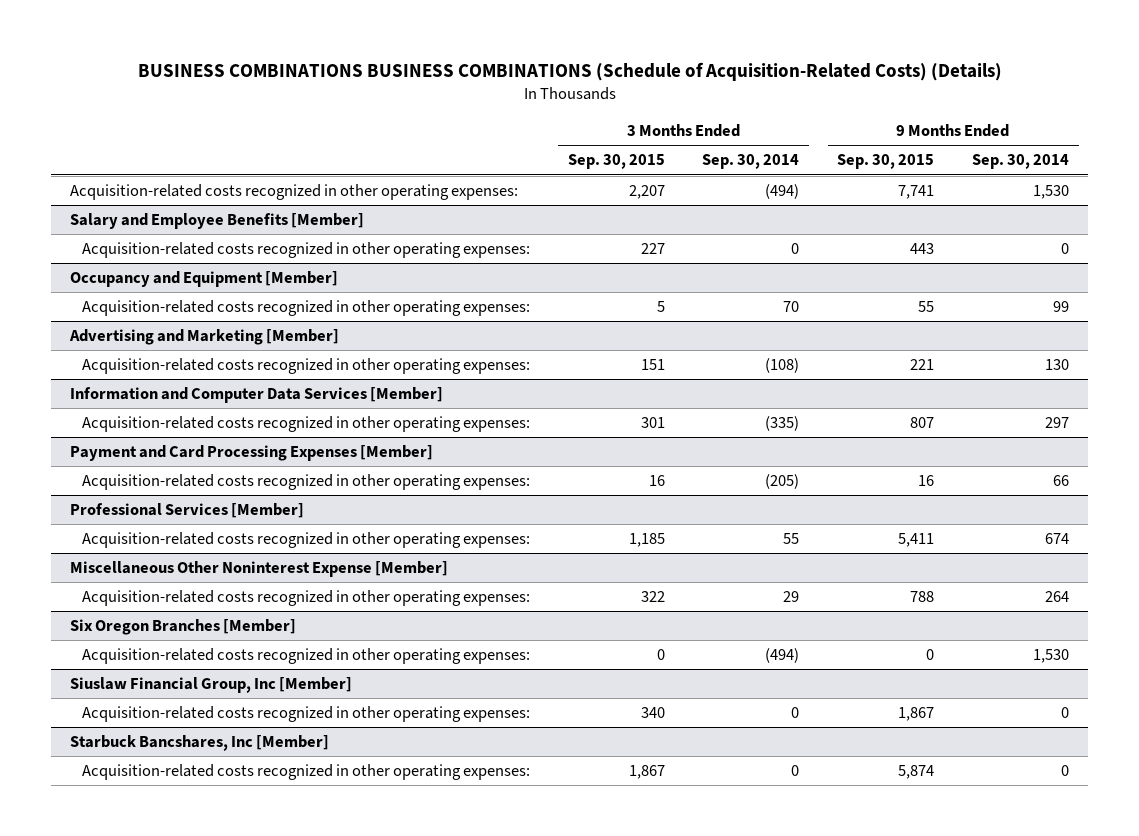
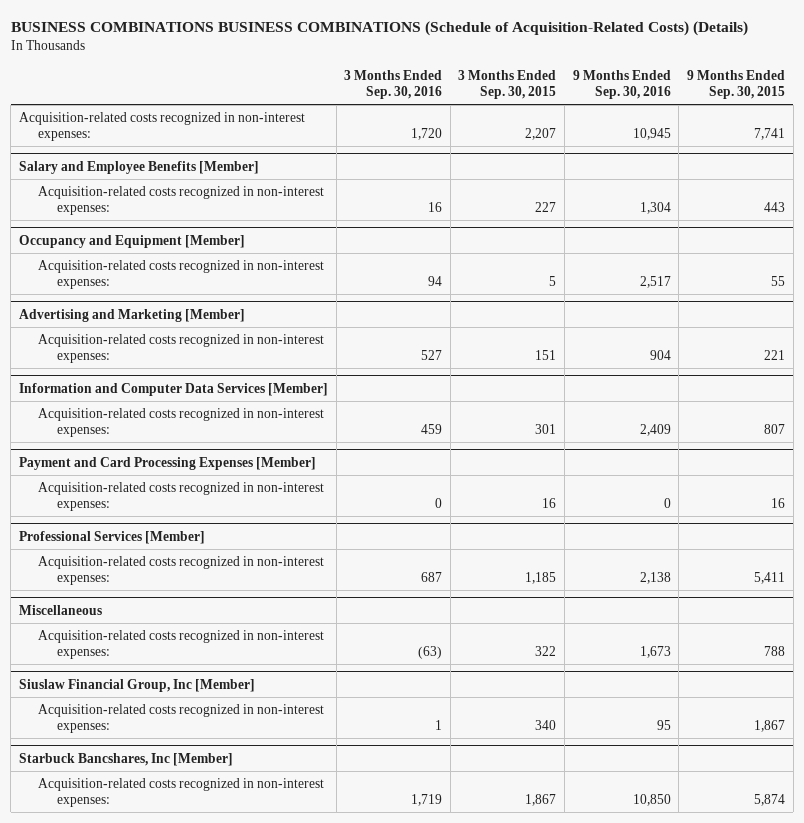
- | 3 Months Ended Sep. 30, 2015 | 3 Months Ended Sep. 30, 2014 | 9 Months Ended Sep. 30, 2015 | 9 Months Ended Sep. 30, 2014
+ | 3 Months Ended Sep. 30, 2016 | 3 Months Ended Sep. 30, 2015 | 9 Months Ended Sep. 30, 2016 | 9 Months Ended Sep. 30, 2015
- Acquisition-related costs recognized in other operating expenses: | 2,207 | (494) | 7,741 | 1,530
+ Acquisition-related costs recognized in non-interest expenses: | 1,720 | 2,207 | 10,945 | 7,741
@ Salary and Employee Benefits [Member]
- Acquisition-related costs recognized in other operating expenses: | 227 | 0 | 443 | 0
+ Acquisition-related costs recognized in non-interest expenses: | 16 | 227 | 1,304 | 443
@ Occupancy and Equipment [Member]
- Acquisition-related costs recognized in other operating expenses: | 5 | 70 | 55 | 99
+ Acquisition-related costs recognized in non-interest expenses: | 94 | 5 | 2,517 | 55
@ Advertising and Marketing [Member]
- Acquisition-related costs recognized in other operating expenses: | 151 | (108) | 221 | 130
+ Acquisition-related costs recognized in non-interest expenses: | 527 | 151 | 904 | 221
@ Information and Computer Data Services [Member]
- Acquisition-related costs recognized in other operating expenses: | 301 | (335) | 807 | 297
+ Acquisition-related costs recognized in non-interest expenses: | 459 | 301 | 2,409 | 807
@ Payment and Card Processing Expenses [Member]
- Acquisition-related costs recognized in other operating expenses: | 16 | (205) | 16 | 66
+ Acquisition-related costs recognized in non-interest expenses: | 0 | 16 | 0 | 16
@ Professional Services [Member]
- Acquisition-related costs recognized in other operating expenses: | 1,185 | 55 | 5,411 | 674
- Miscellaneous Other Noninterest Expense [Member]
- Acquisition-related costs recognized in other operating expenses: | 322 | 29 | 788 | 264
- Six Oregon Branches [Member]
- Acquisition-related costs recognized in other operating expenses: | 0 | (494) | 0 | 1,530
@ Professional Services [Member]
+ Acquisition-related costs recognized in non-interest expenses: | 687 | 1,185 | 2,138 | 5,411
+ Miscellaneous
+ Acquisition-related costs recognized in non-interest expenses: | (63) | 322 | 1,673 | 788
@ Siuslaw Financial Group, Inc [Member]
- Acquisition-related costs recognized in other operating expenses: | 340 | 0 | 1,867 | 0
+ Acquisition-related costs recognized in non-interest expenses: | 1 | 340 | 95 | 1,867
@ Starbuck Bancshares, Inc [Member]
- Acquisition-related costs recognized in other operating expenses: | 1,867 | 0 | 5,874 | 0
+ Acquisition-related costs recognized in non-interest expenses: | 1,719 | 1,867 | 10,850 | 5,874

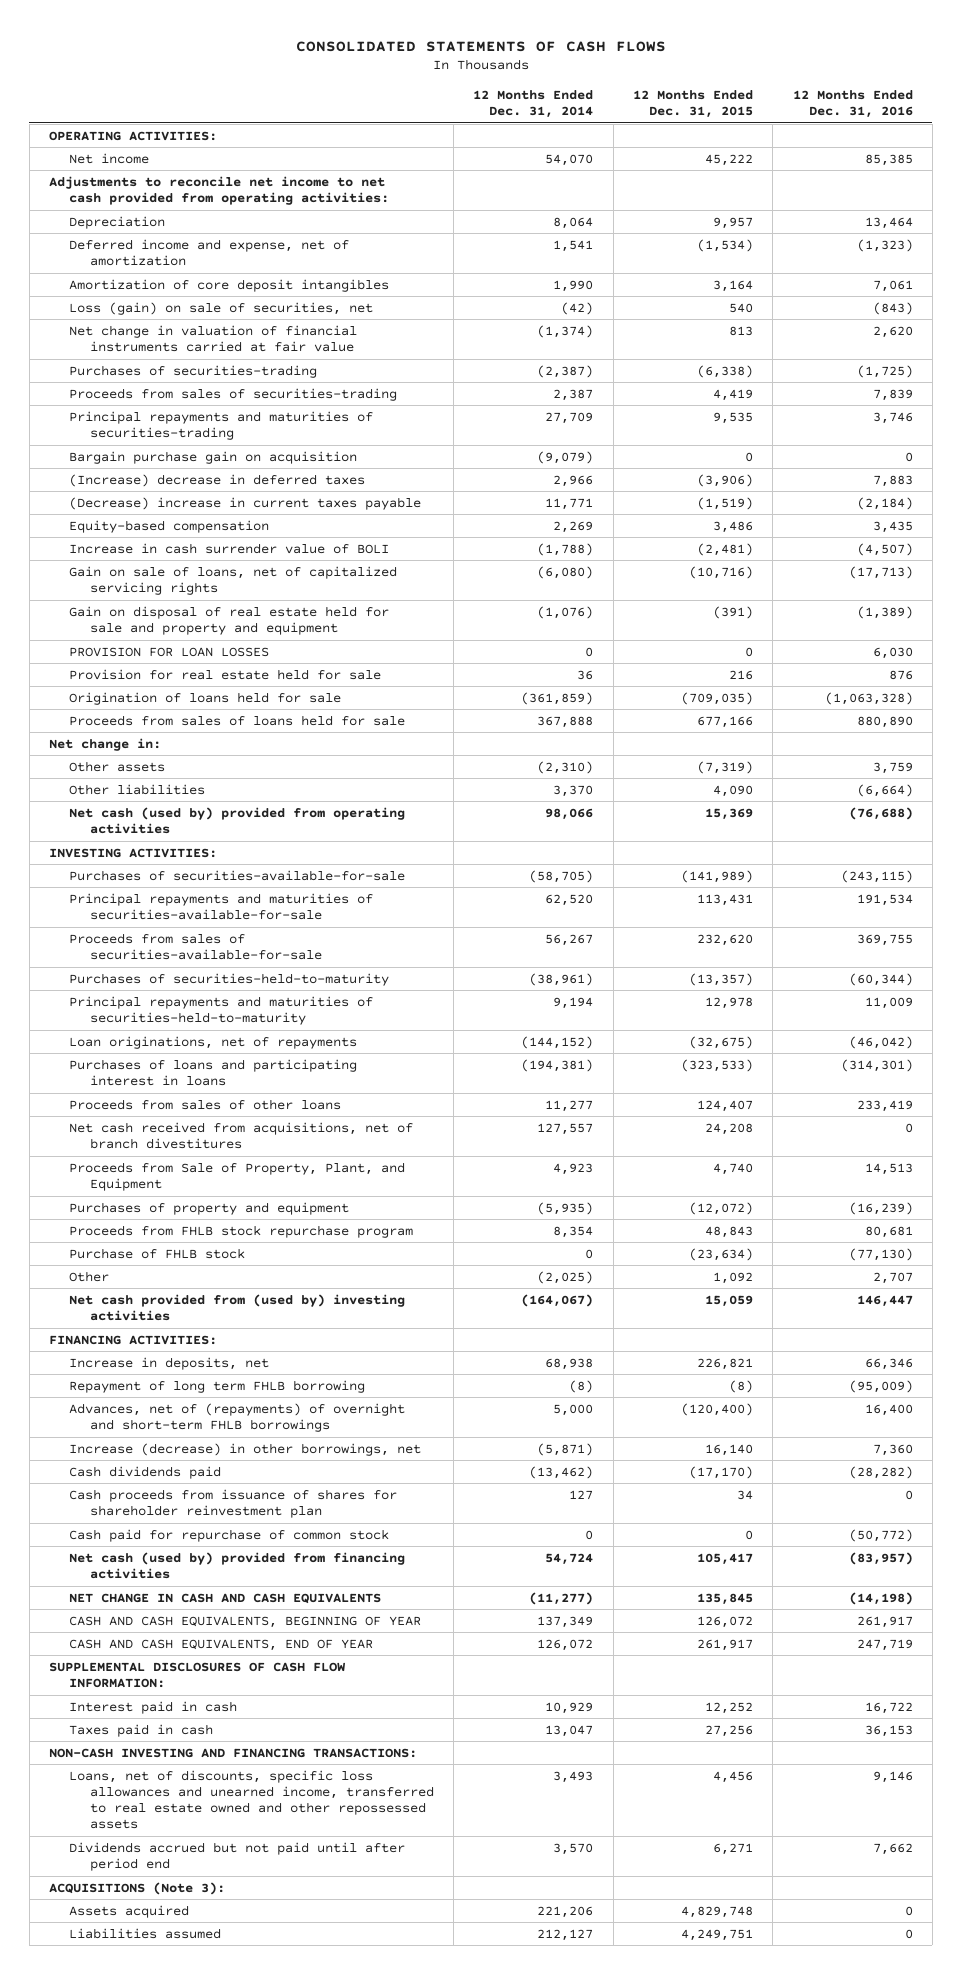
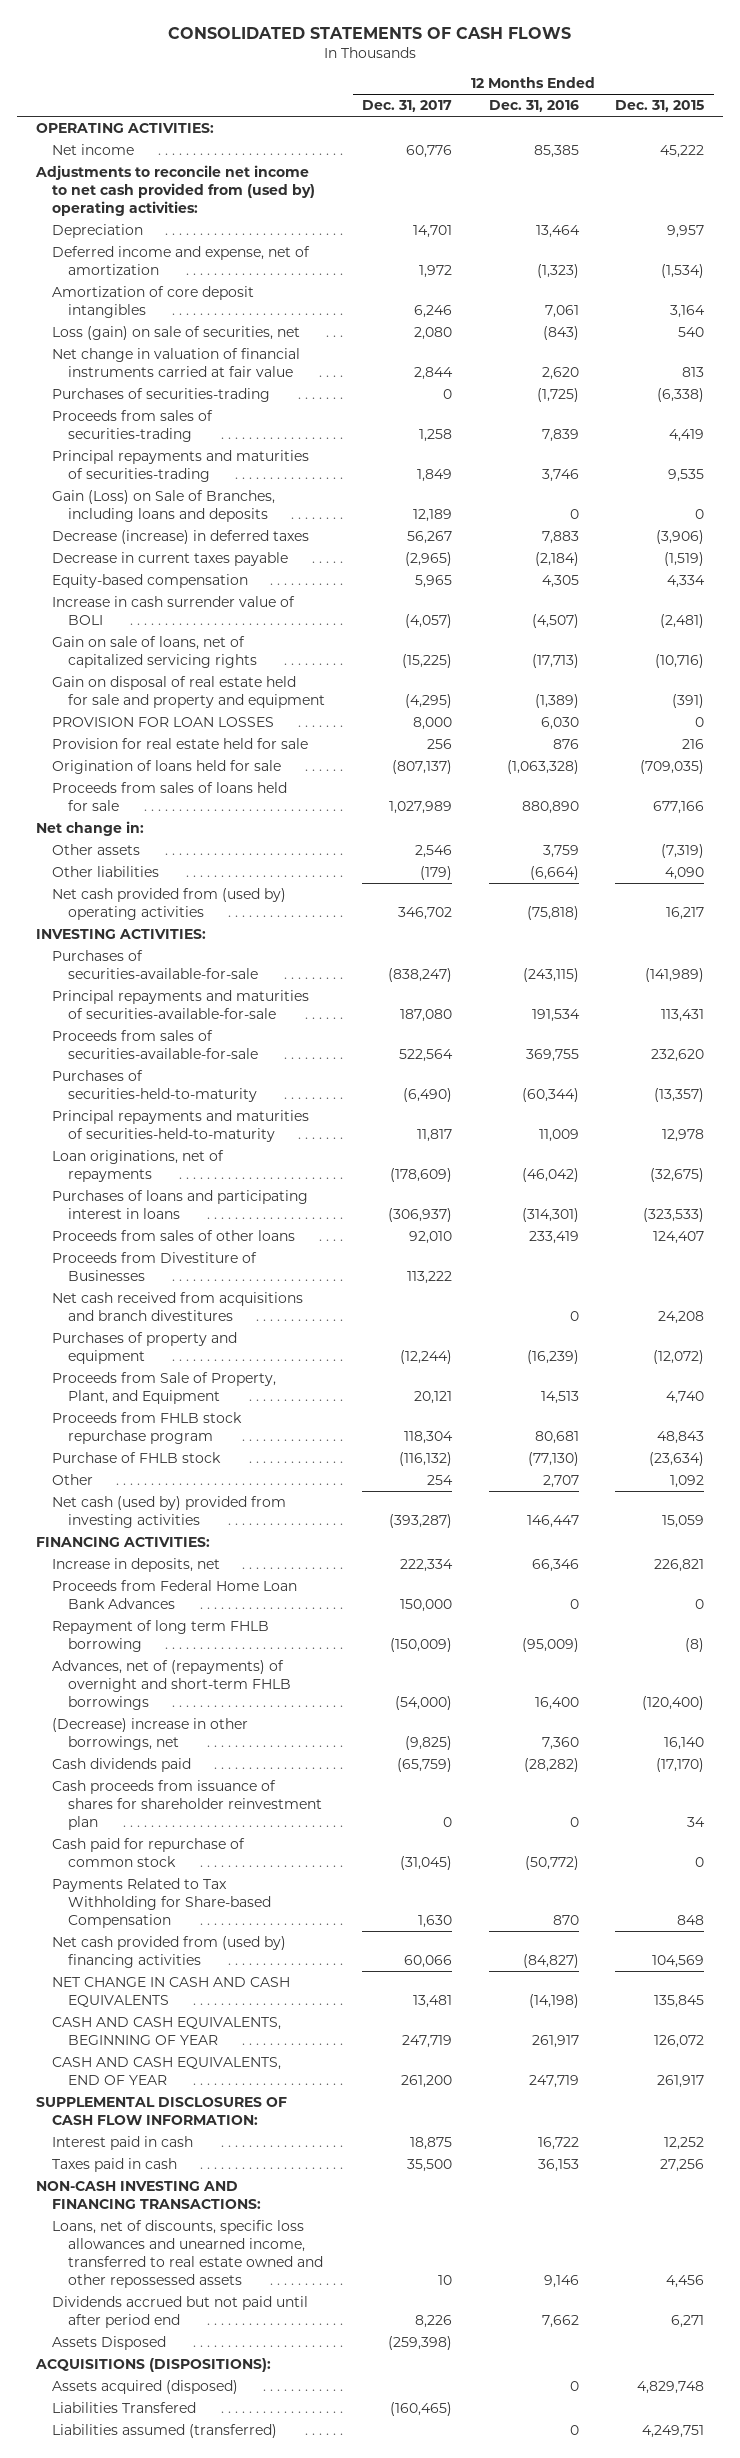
- | 12 Months Ended Dec. 31, 2014 | 12 Months Ended Dec. 31, 2015 | 12 Months Ended Dec. 31, 2016
+ | 12 Months Ended Dec. 31, 2017 | 12 Months Ended Dec. 31, 2016 | 12 Months Ended Dec. 31, 2015
- Adjustments to reconcile net income to net cash provided from operating activities:
+ Adjustments to reconcile net income to net cash provided from (used by) operating activities:
- Bargain purchase gain on acquisition | (9,079) | 0 | 0
- (Increase) decrease in deferred taxes | 2,966 | (3,906) | 7,883
- (Decrease) increase in current taxes payable | 11,771 | (1,519) | (2,184)
- Equity-based compensation | 2,269 | 3,486 | 3,435
+ Gain (Loss) on Sale of Branches, including loans and deposits | 12,189 | 0 | 0
+ Decrease (increase) in deferred taxes | 56,267 | 7,883 | (3,906)
+ Decrease in current taxes payable | (2,965) | (2,184) | (1,519)
+ Equity-based compensation | 5,965 | 4,305 | 4,334
- Net cash (used by) provided from operating activities | 98,066 | 15,369 | (76,688)
+ Net cash provided from (used by) operating activities | 346,702 | (75,818) | 16,217
- Net cash received from acquisitions, net of branch divestitures | 127,557 | 24,208 | 0
+ Proceeds from Divestiture of Businesses | 113,222 | |
+ Net cash received from acquisitions and branch divestitures | | 0 | 24,208
moved down: Proceeds from Sale of Property, Plant, and Equipment | 20,121 | 14,513 | 4,740
- Net cash provided from (used by) investing activities | (164,067) | 15,059 | 146,447
+ Net cash (used by) provided from investing activities | (393,287) | 146,447 | 15,059
+ Proceeds from Federal Home Loan Bank Advances | 150,000 | 0 | 0
- Increase (decrease) in other borrowings, net | (5,871) | 16,140 | 7,360
+ (Decrease) increase in other borrowings, net | (9,825) | 7,360 | 16,140
- Net cash (used by) provided from financing activities | 54,724 | 105,417 | (83,957)
+ Payments Related to Tax Withholding for Share-based Compensation | 1,630 | 870 | 848
+ Net cash provided from (used by) financing activities | 60,066 | (84,827) | 104,569
- ACQUISITIONS (Note 3):
- Assets acquired | 221,206 | 4,829,748 | 0
- Liabilities assumed | 212,127 | 4,249,751 | 0
+ Assets Disposed | (259,398) | |
+ ACQUISITIONS (DISPOSITIONS):
+ Assets acquired (disposed) | | 0 | 4,829,748
+ Liabilities Transfered | (160,465) | |
+ Liabilities assumed (transferred) | | 0 | 4,249,751

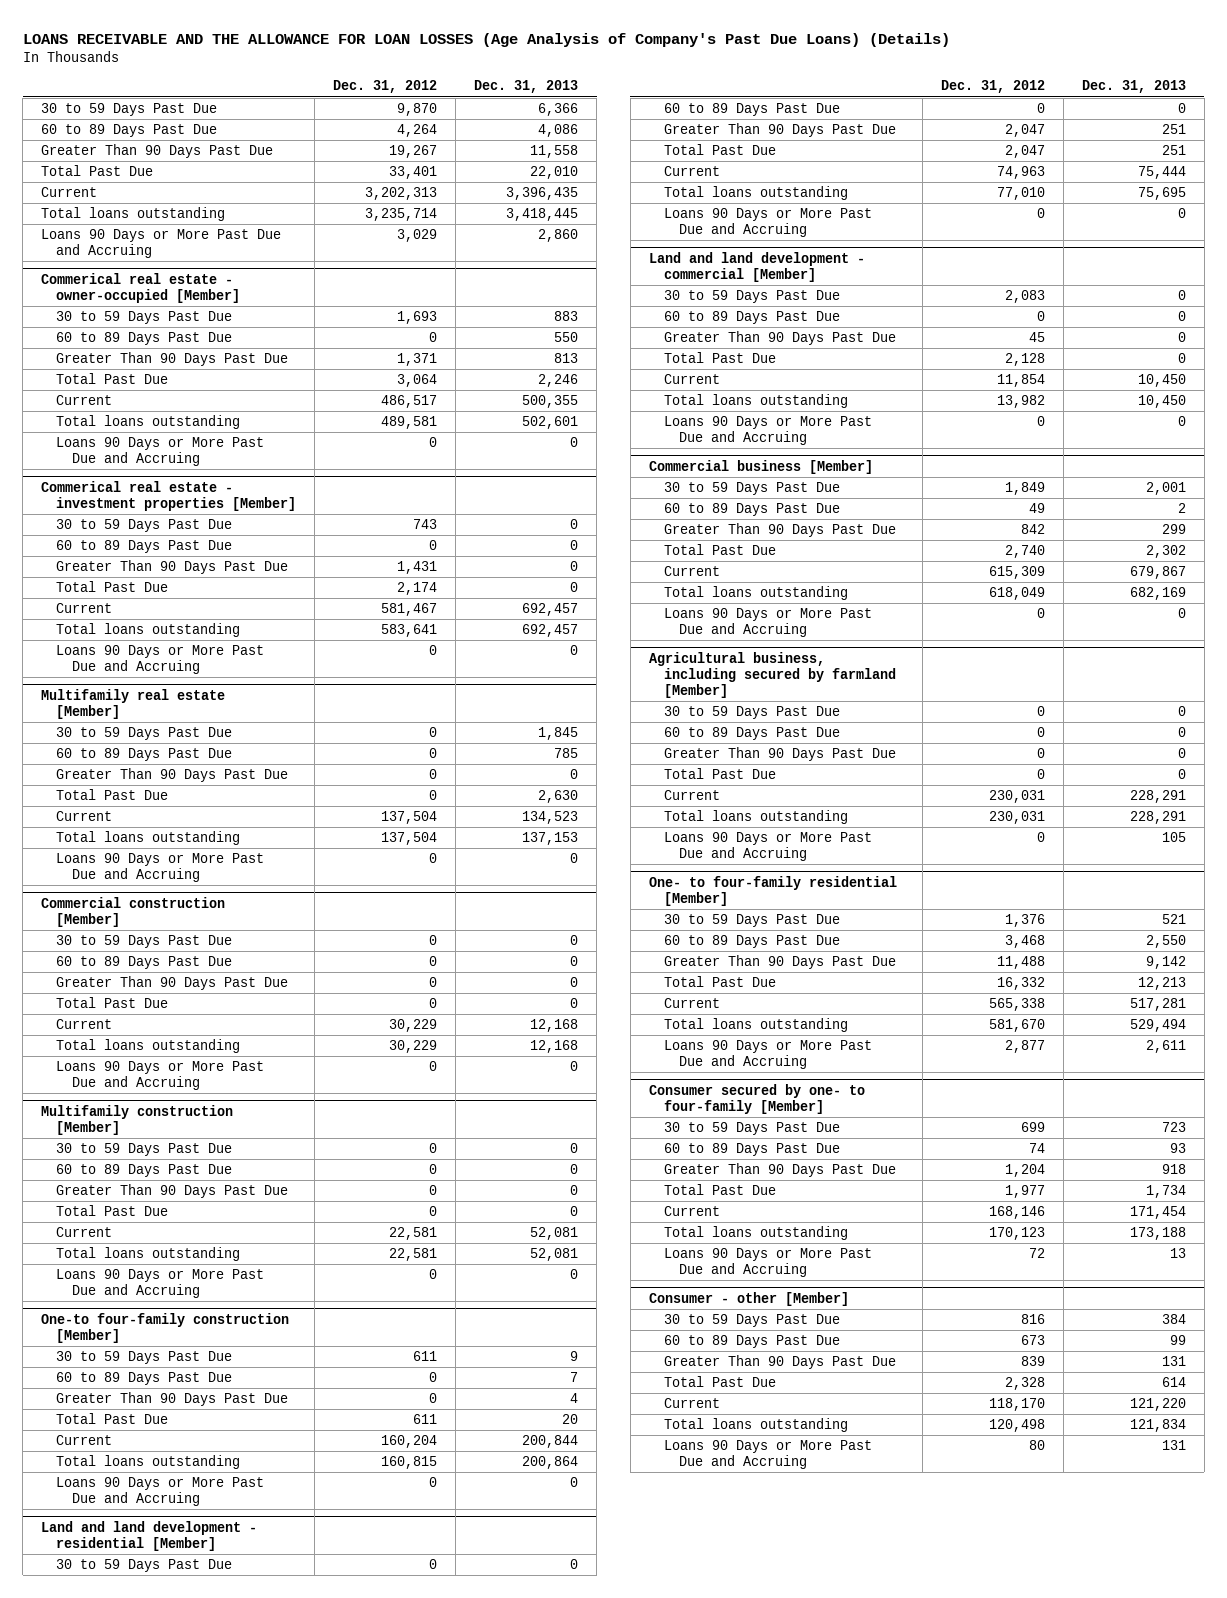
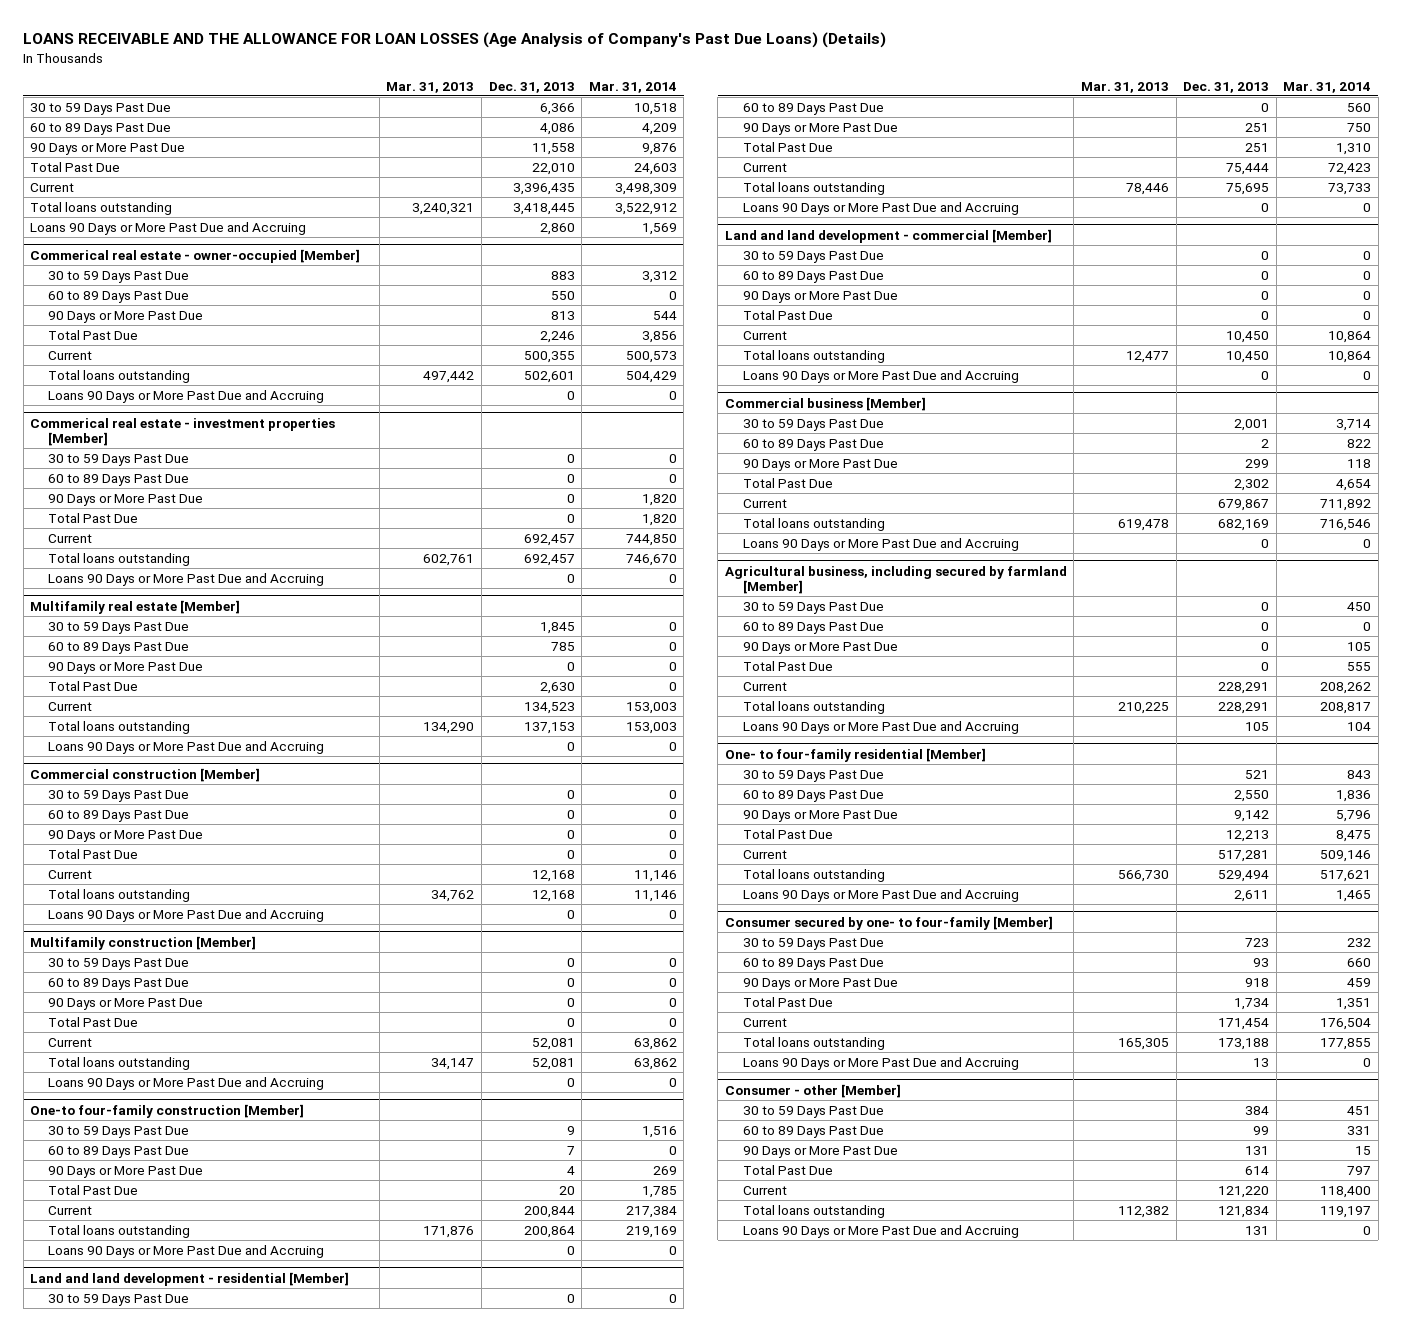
- | Dec. 31, 2012 | Dec. 31, 2013
+ | Mar. 31, 2013 | Dec. 31, 2013 | Mar. 31, 2014
- Greater Than 90 Days Past Due | 19,267 | 11,558
+ 90 Days or More Past Due | | 11,558 | 9,876
@ Commerical real estate - owner-occupied [Member]
- Greater Than 90 Days Past Due | 1,371 | 813
+ 90 Days or More Past Due | | 813 | 544
@ Commerical real estate - investment properties [Member]
- Greater Than 90 Days Past Due | 1,431 | 0
+ 90 Days or More Past Due | | 0 | 1,820
@ Multifamily real estate [Member]
- Greater Than 90 Days Past Due | 0 | 0
+ 90 Days or More Past Due | | 0 | 0
@ Commercial construction [Member]
- Greater Than 90 Days Past Due | 0 | 0
+ 90 Days or More Past Due | | 0 | 0
@ Multifamily construction [Member]
- Greater Than 90 Days Past Due | 0 | 0
+ 90 Days or More Past Due | | 0 | 0
@ One-to four-family construction [Member]
- Greater Than 90 Days Past Due | 0 | 4
+ 90 Days or More Past Due | | 4 | 269
@ Land and land development - residential [Member]
- Greater Than 90 Days Past Due | 2,047 | 251
+ 90 Days or More Past Due | | 251 | 750
@ Land and land development - commercial [Member]
- Greater Than 90 Days Past Due | 45 | 0
+ 90 Days or More Past Due | | 0 | 0
@ Commercial business [Member]
- Greater Than 90 Days Past Due | 842 | 299
+ 90 Days or More Past Due | | 299 | 118
@ Agricultural business, including secured by farmland [Member]
- Greater Than 90 Days Past Due | 0 | 0
+ 90 Days or More Past Due | | 0 | 105
@ One- to four-family residential [Member]
- Greater Than 90 Days Past Due | 11,488 | 9,142
+ 90 Days or More Past Due | | 9,142 | 5,796
@ Consumer secured by one- to four-family [Member]
- Greater Than 90 Days Past Due | 1,204 | 918
+ 90 Days or More Past Due | | 918 | 459
@ Consumer - other [Member]
- Greater Than 90 Days Past Due | 839 | 131
+ 90 Days or More Past Due | | 131 | 15

